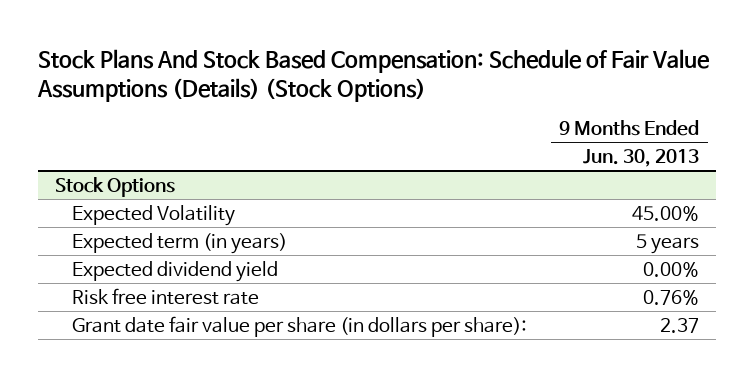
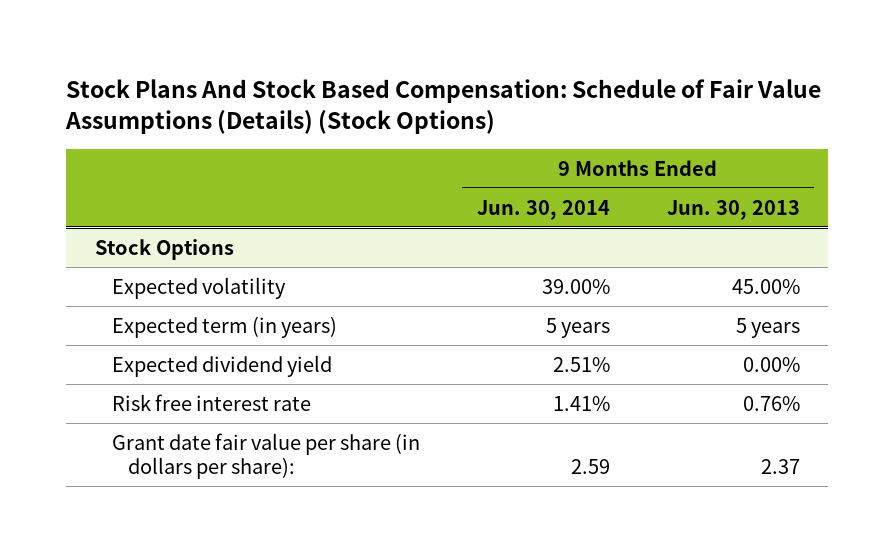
- | 9 Months Ended Jun. 30, 2013
+ | 9 Months Ended Jun. 30, 2014 | 9 Months Ended Jun. 30, 2013
@ Stock Options
- Expected Volatility | 45.00%
+ Expected volatility | 39.00% | 45.00%

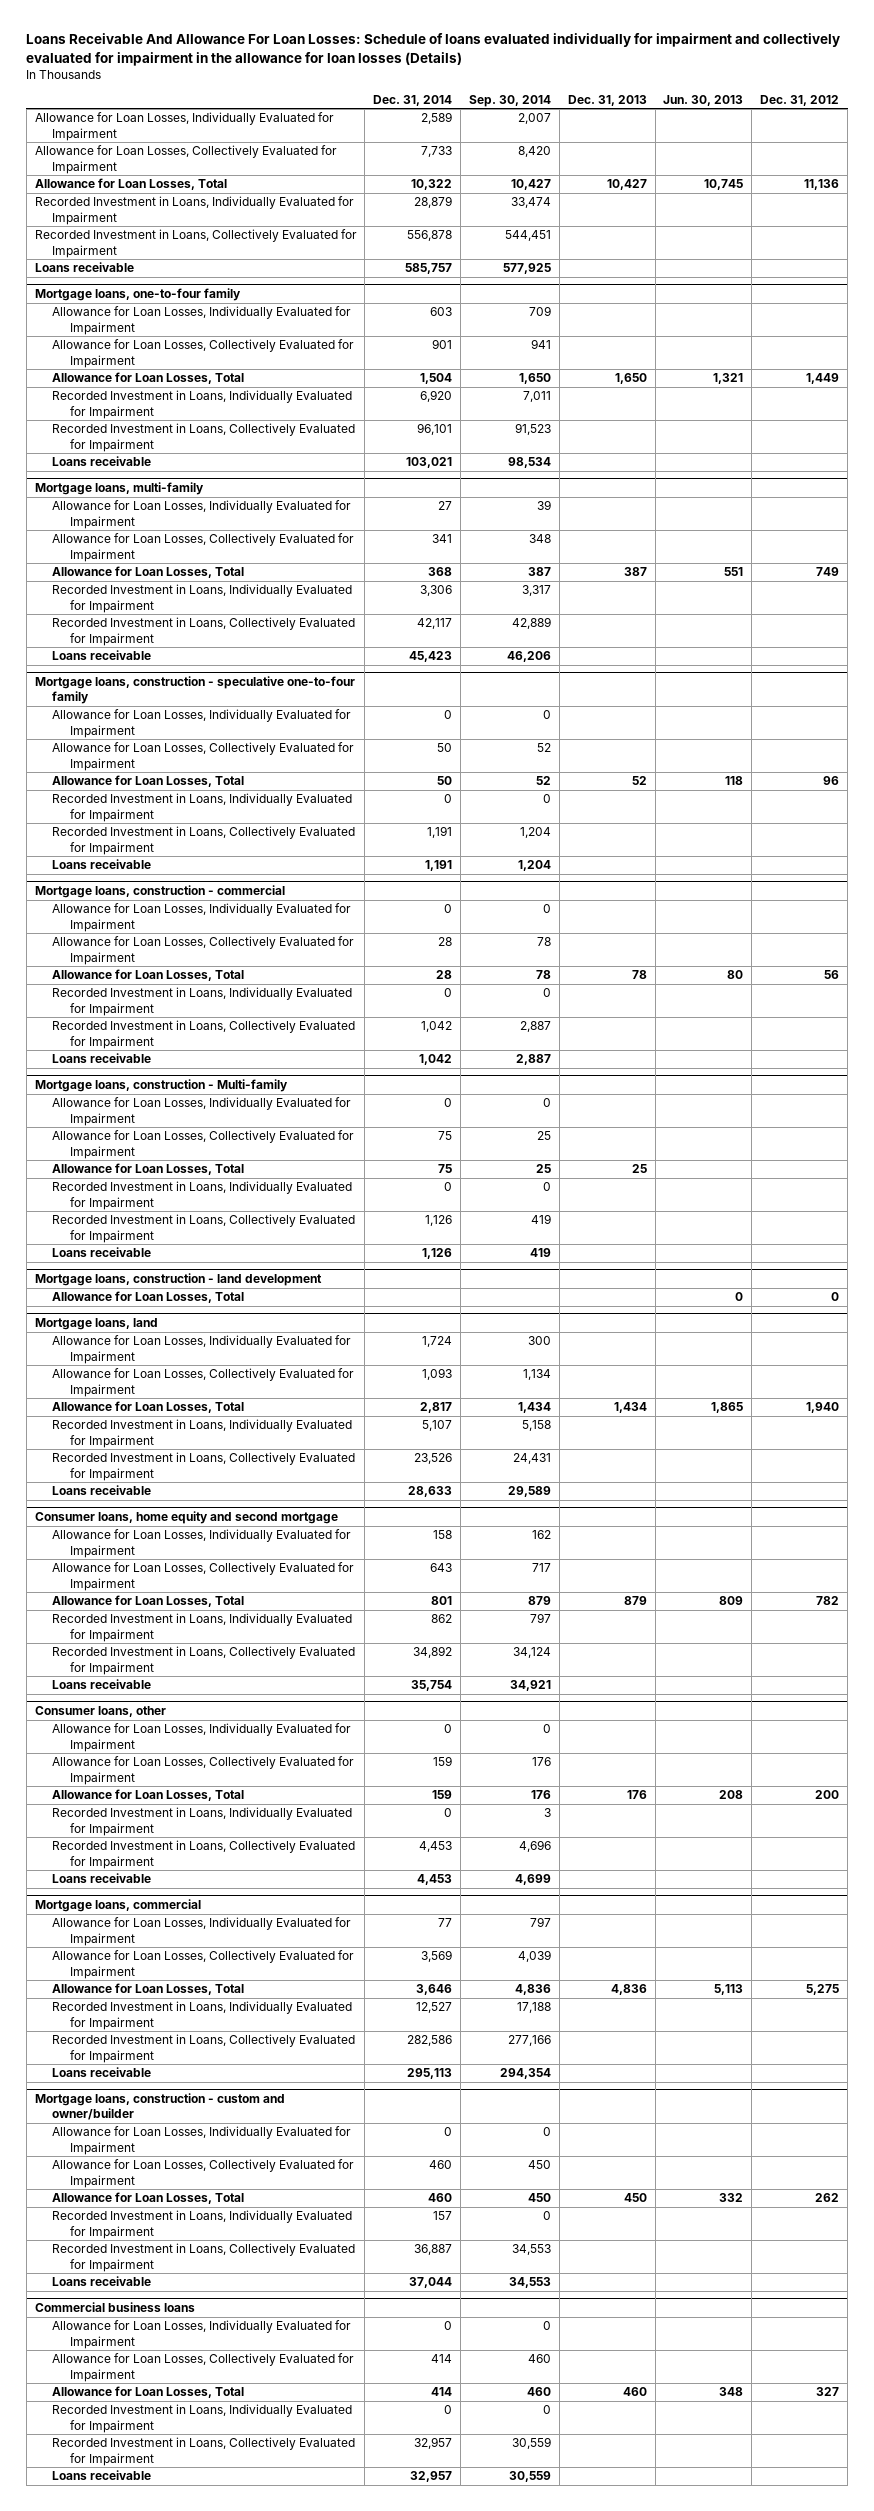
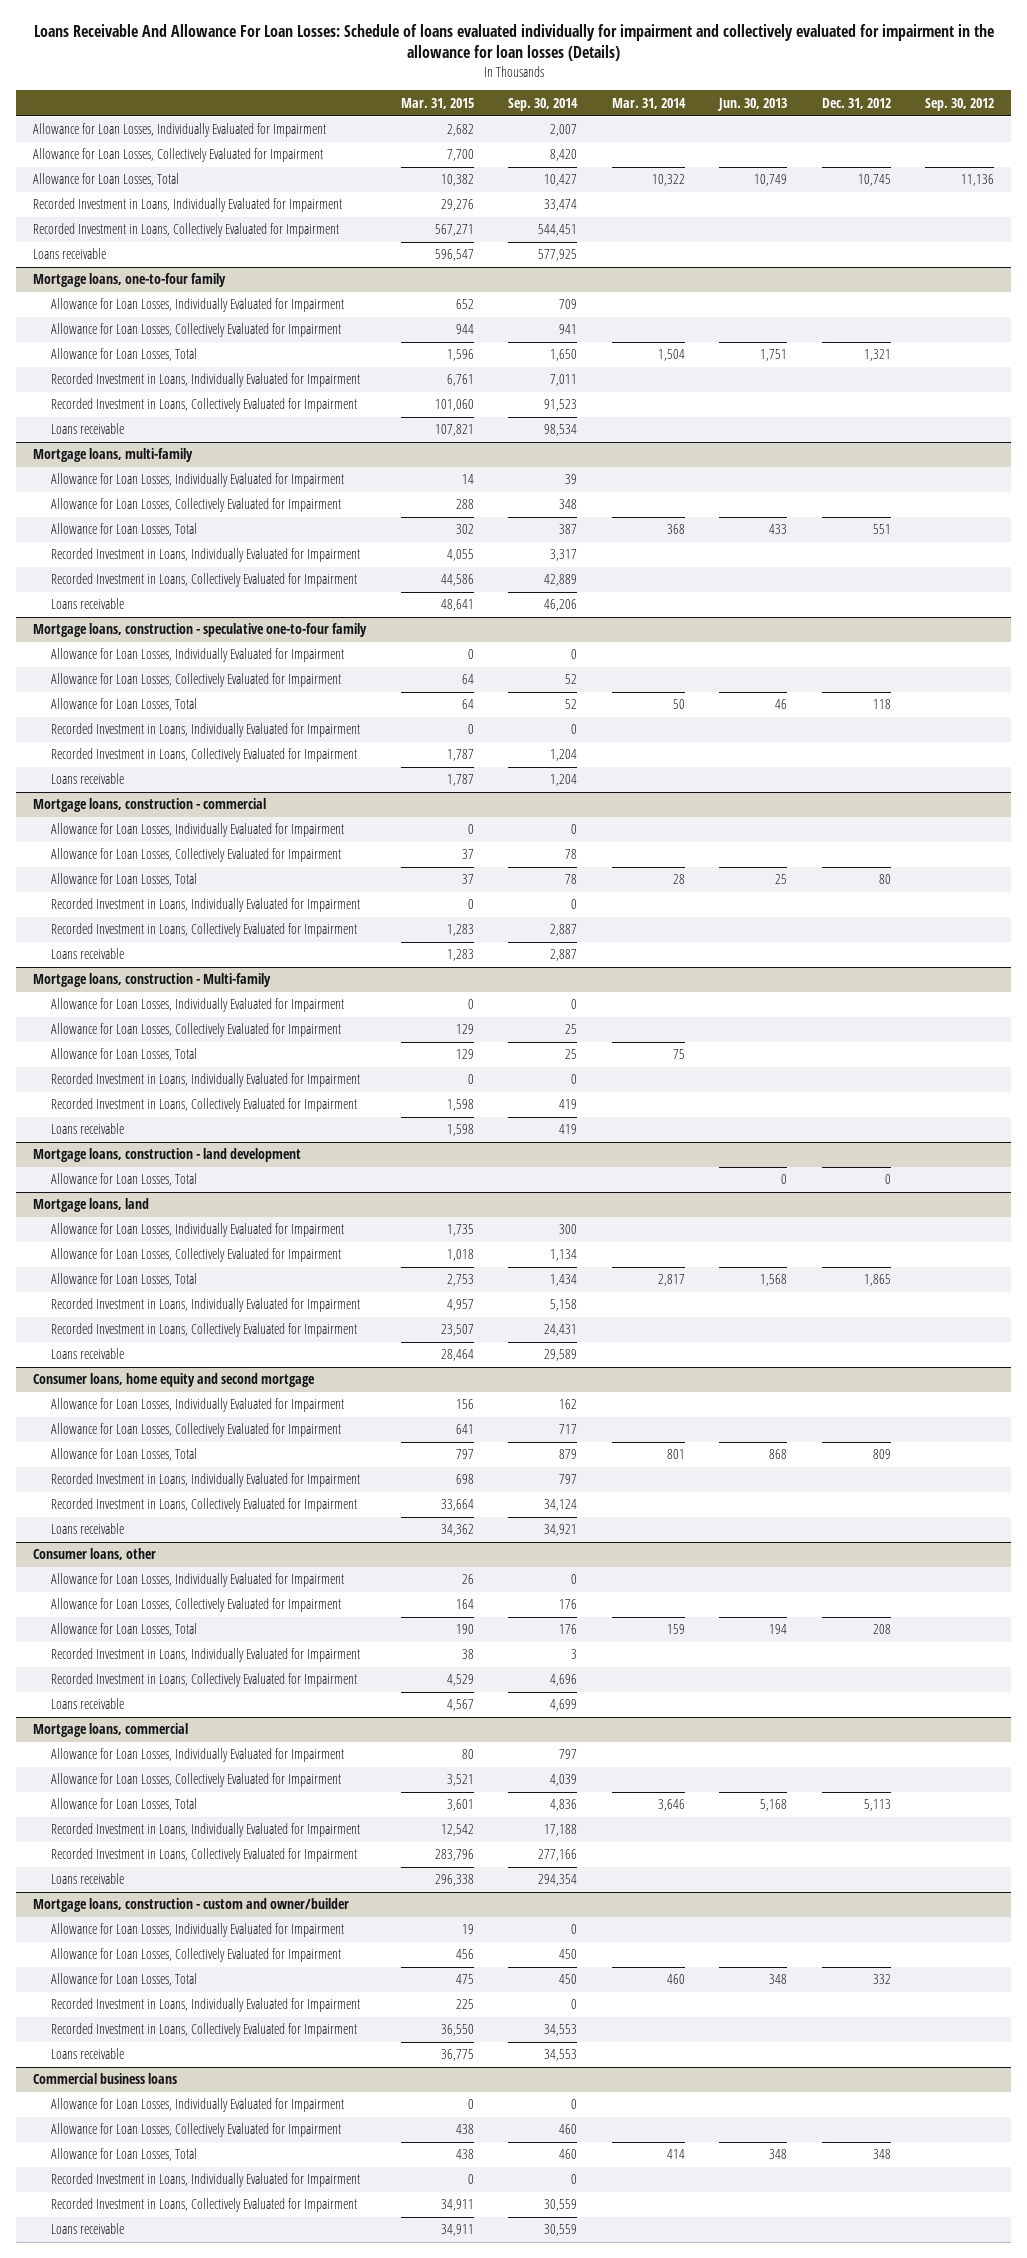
- | Dec. 31, 2014 | Sep. 30, 2014 | Dec. 31, 2013 | Jun. 30, 2013 | Dec. 31, 2012
+ | Mar. 31, 2015 | Sep. 30, 2014 | Mar. 31, 2014 | Jun. 30, 2013 | Dec. 31, 2012 | Sep. 30, 2012
- Allowance for Loan Losses, Total | 10,322 | 10,427 | 10,427 | 10,745 | 11,136
+ Allowance for Loan Losses, Total | 10,382 | 10,427 | 10,322 | 10,749 | 10,745 | 11,136
@ Mortgage loans, one-to-four family
- Allowance for Loan Losses, Total | 1,504 | 1,650 | 1,650 | 1,321 | 1,449
+ Allowance for Loan Losses, Total | 1,596 | 1,650 | 1,504 | 1,751 | 1,321 |
@ Mortgage loans, multi-family
- Allowance for Loan Losses, Total | 368 | 387 | 387 | 551 | 749
+ Allowance for Loan Losses, Total | 302 | 387 | 368 | 433 | 551 |
@ Mortgage loans, construction - speculative one-to-four family
- Allowance for Loan Losses, Total | 50 | 52 | 52 | 118 | 96
+ Allowance for Loan Losses, Total | 64 | 52 | 50 | 46 | 118 |
@ Mortgage loans, construction - commercial
- Allowance for Loan Losses, Total | 28 | 78 | 78 | 80 | 56
+ Allowance for Loan Losses, Total | 37 | 78 | 28 | 25 | 80 |
@ Mortgage loans, land
- Allowance for Loan Losses, Total | 2,817 | 1,434 | 1,434 | 1,865 | 1,940
+ Allowance for Loan Losses, Total | 2,753 | 1,434 | 2,817 | 1,568 | 1,865 |
@ Consumer loans, home equity and second mortgage
- Allowance for Loan Losses, Total | 801 | 879 | 879 | 809 | 782
+ Allowance for Loan Losses, Total | 797 | 879 | 801 | 868 | 809 |
@ Consumer loans, other
- Allowance for Loan Losses, Total | 159 | 176 | 176 | 208 | 200
+ Allowance for Loan Losses, Total | 190 | 176 | 159 | 194 | 208 |
@ Mortgage loans, commercial
- Allowance for Loan Losses, Total | 3,646 | 4,836 | 4,836 | 5,113 | 5,275
+ Allowance for Loan Losses, Total | 3,601 | 4,836 | 3,646 | 5,168 | 5,113 |
@ Mortgage loans, construction - custom and owner/builder
- Allowance for Loan Losses, Total | 460 | 450 | 450 | 332 | 262
+ Allowance for Loan Losses, Total | 475 | 450 | 460 | 348 | 332 |
@ Commercial business loans
- Allowance for Loan Losses, Total | 414 | 460 | 460 | 348 | 327
+ Allowance for Loan Losses, Total | 438 | 460 | 414 | 348 | 348 |

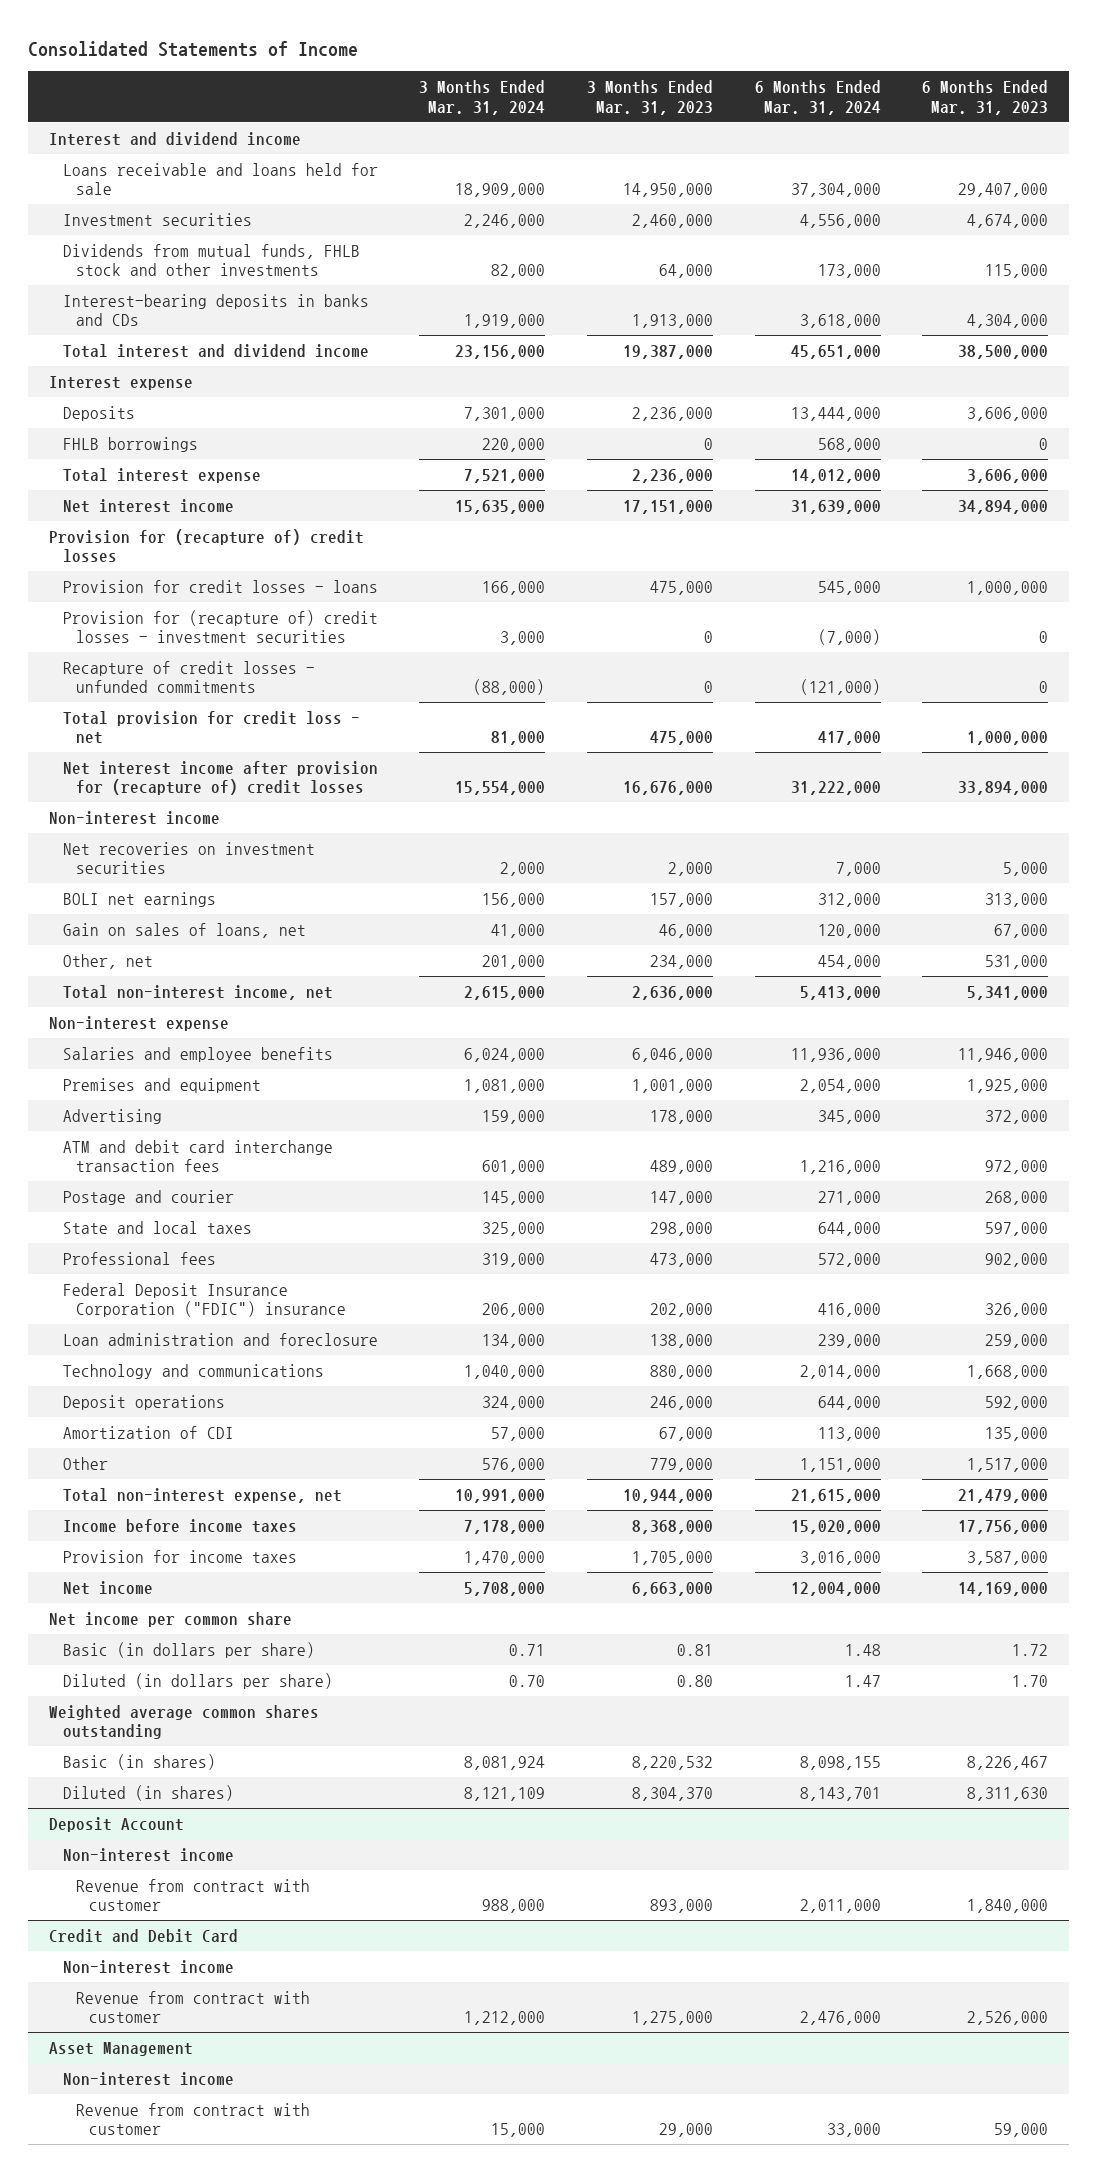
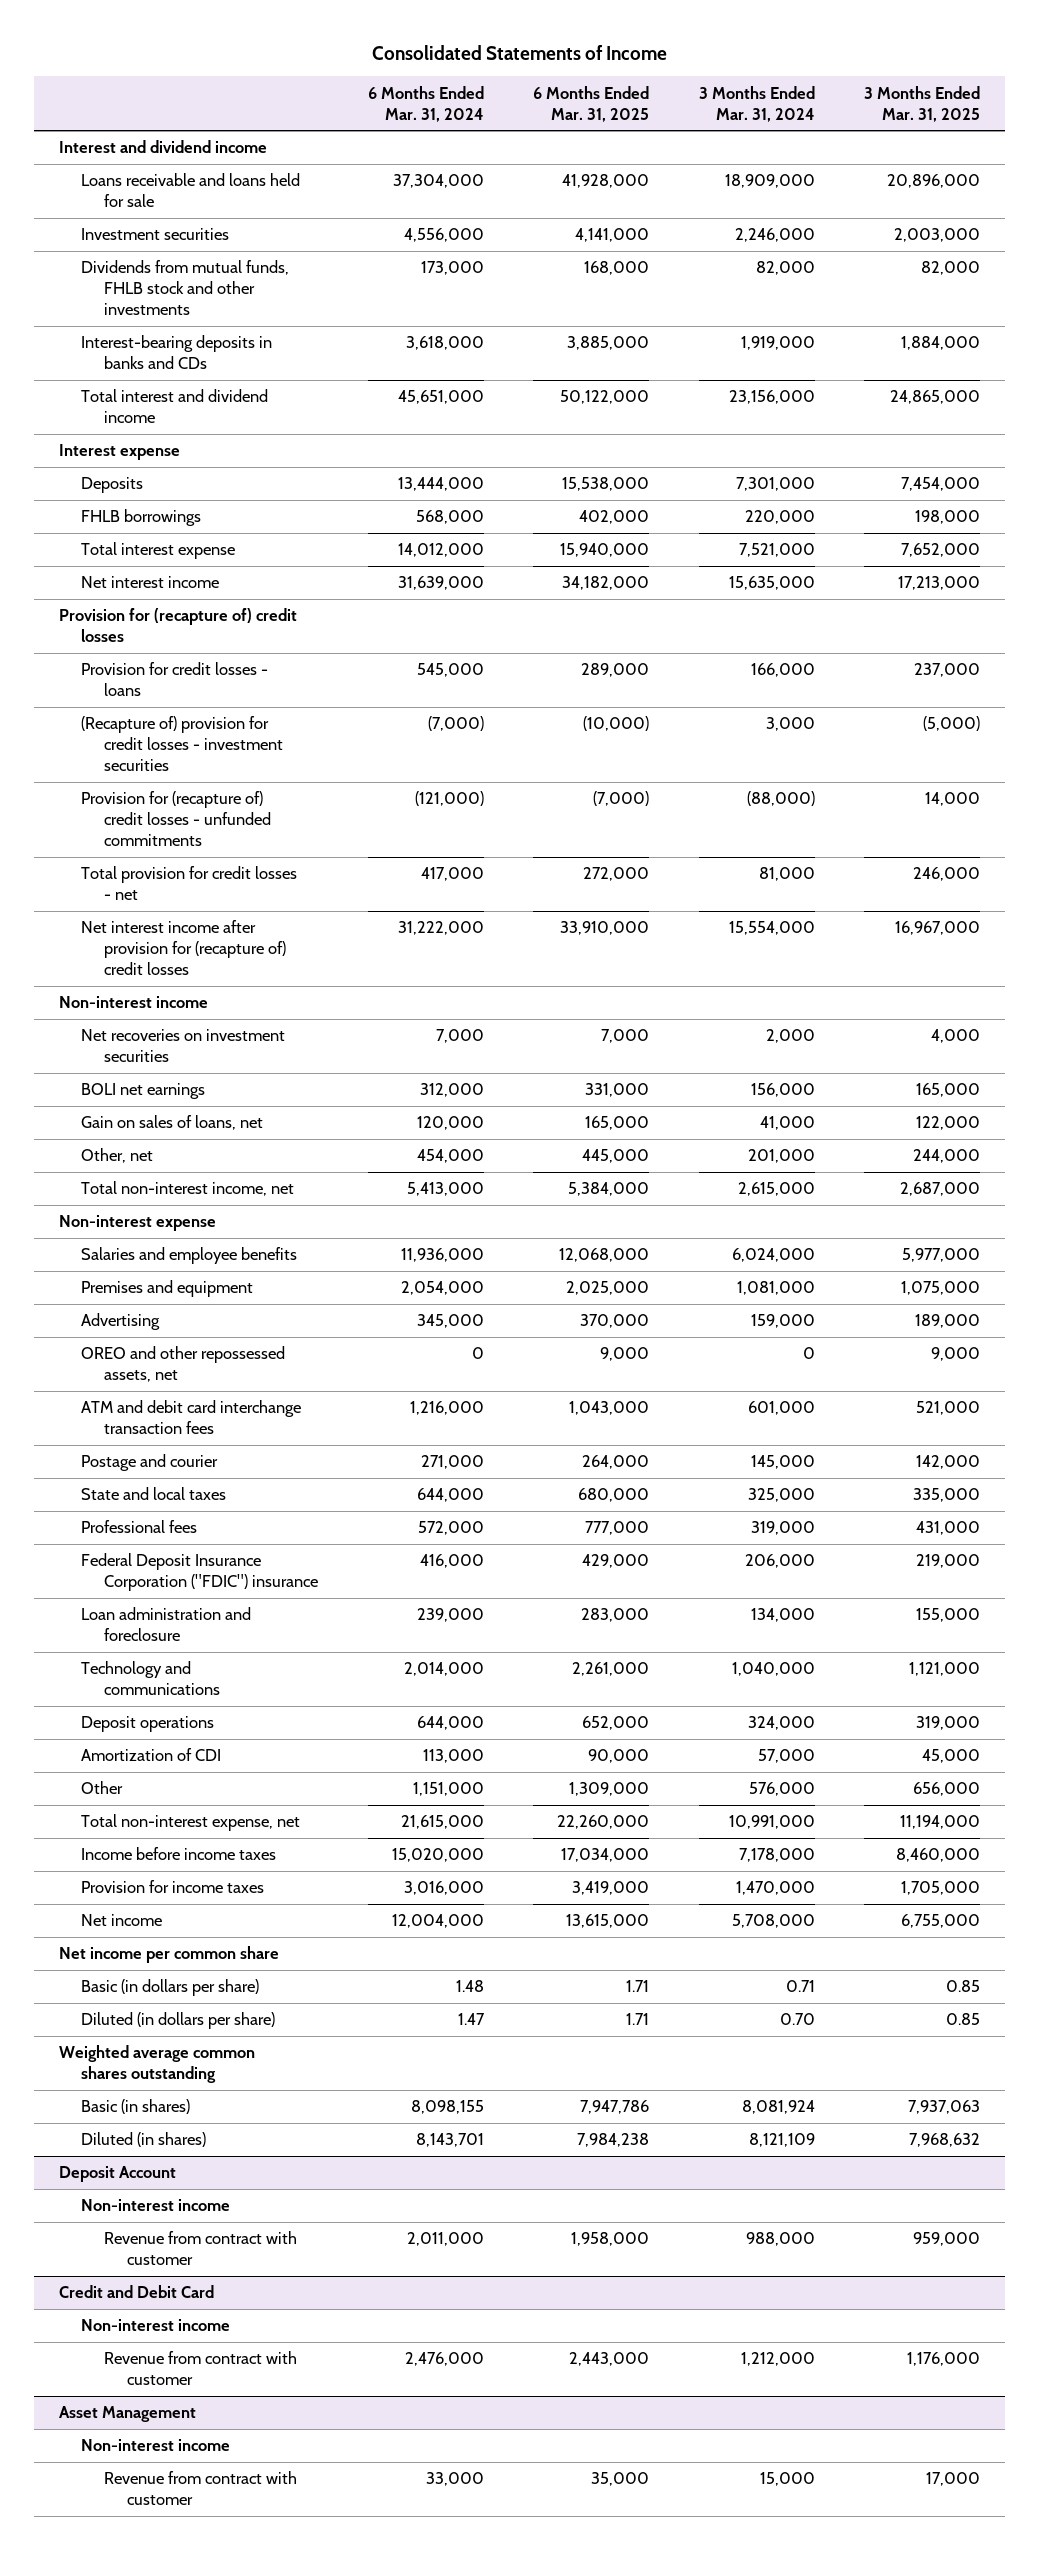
- | 3 Months Ended Mar. 31, 2024 | 3 Months Ended Mar. 31, 2023 | 6 Months Ended Mar. 31, 2024 | 6 Months Ended Mar. 31, 2023
+ | 6 Months Ended Mar. 31, 2024 | 6 Months Ended Mar. 31, 2025 | 3 Months Ended Mar. 31, 2024 | 3 Months Ended Mar. 31, 2025
- Provision for (recapture of) credit losses - investment securities | 3,000 | 0 | (7,000) | 0
- Recapture of credit losses - unfunded commitments | (88,000) | 0 | (121,000) | 0
- Total provision for credit loss - net | 81,000 | 475,000 | 417,000 | 1,000,000
+ (Recapture of) provision for credit losses - investment securities | (7,000) | (10,000) | 3,000 | (5,000)
+ Provision for (recapture of) credit losses - unfunded commitments | (121,000) | (7,000) | (88,000) | 14,000
+ Total provision for credit losses - net | 417,000 | 272,000 | 81,000 | 246,000
+ OREO and other repossessed assets, net | 0 | 9,000 | 0 | 9,000

